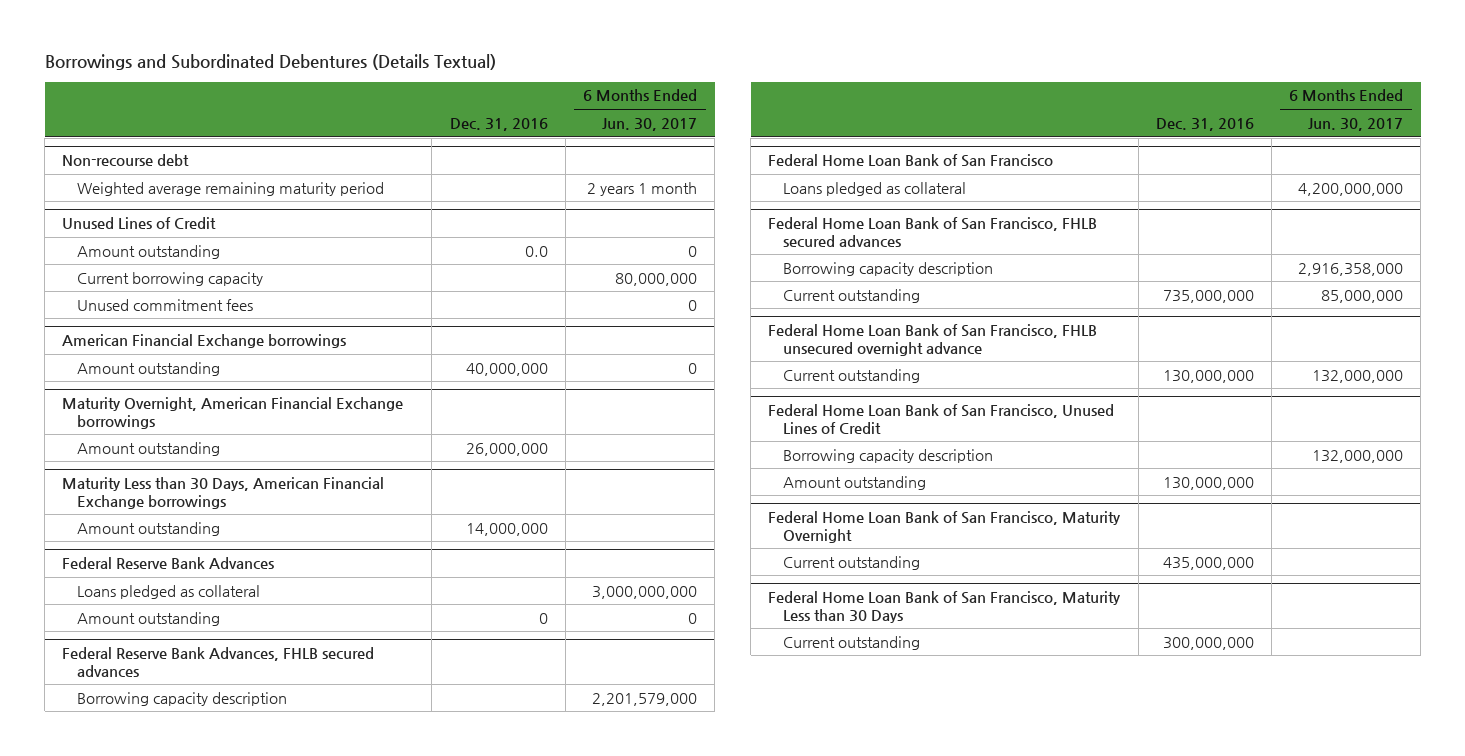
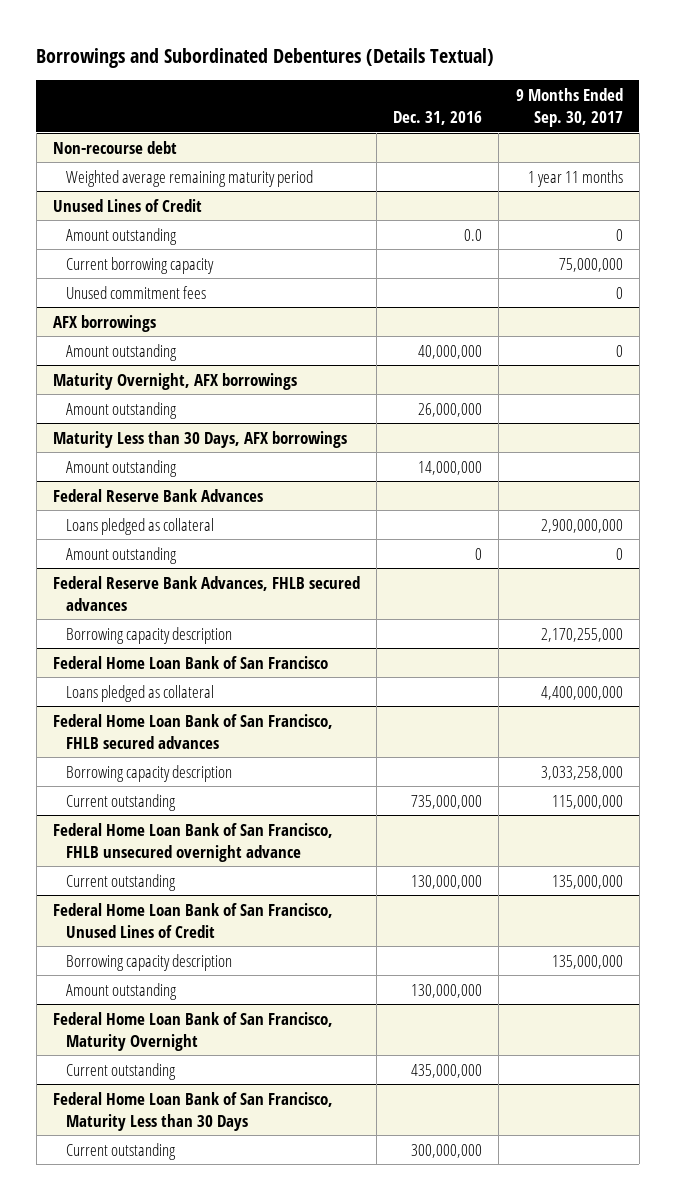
- | Dec. 31, 2016 | 6 Months Ended Jun. 30, 2017
+ | Dec. 31, 2016 | 9 Months Ended Sep. 30, 2017
- American Financial Exchange borrowings
+ AFX borrowings
- Maturity Overnight, American Financial Exchange borrowings
+ Maturity Overnight, AFX borrowings
- Maturity Less than 30 Days, American Financial Exchange borrowings
+ Maturity Less than 30 Days, AFX borrowings

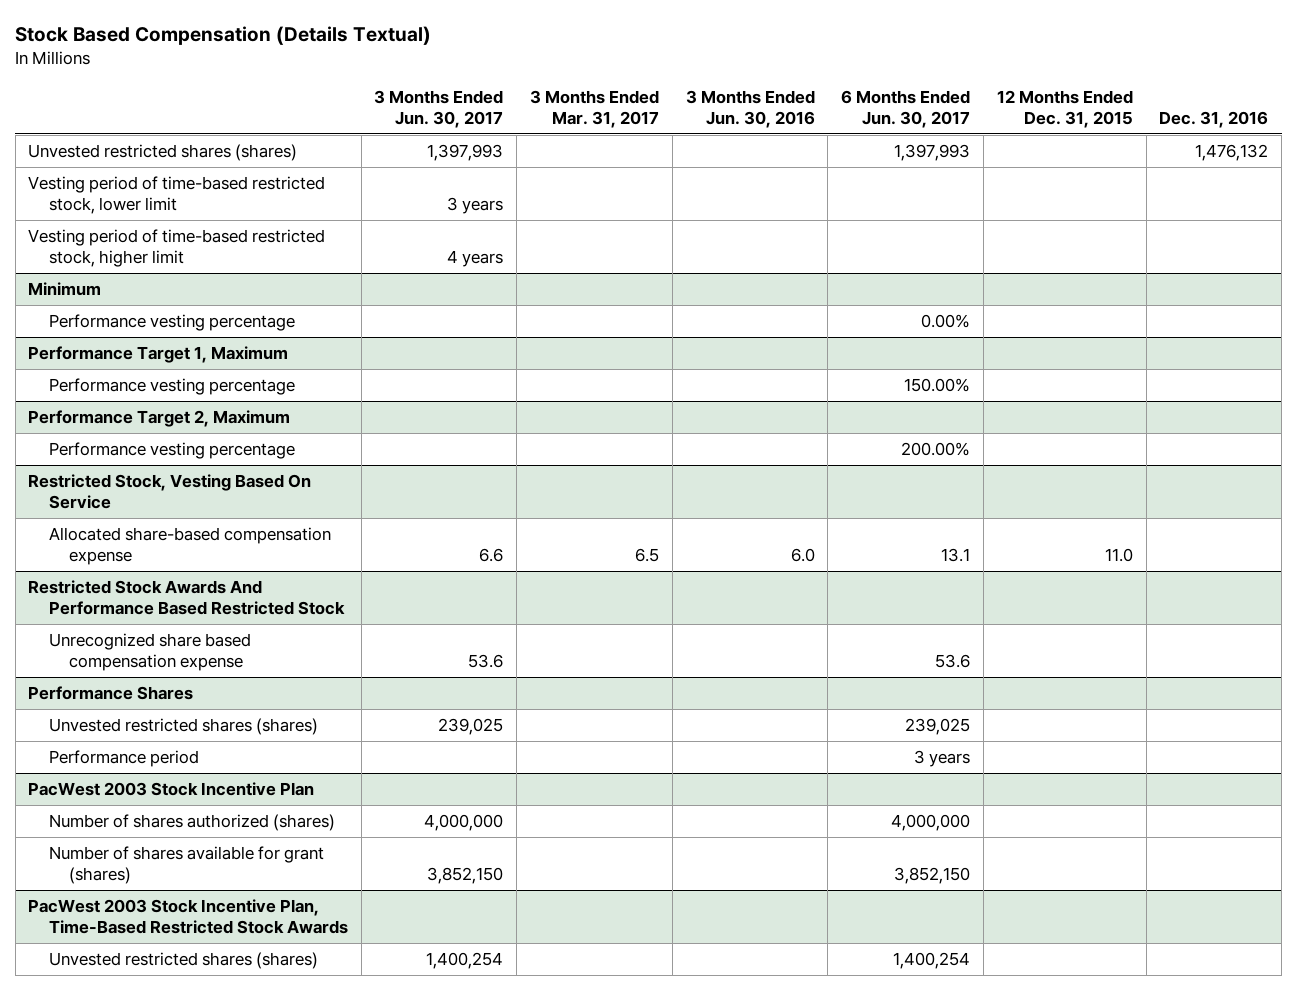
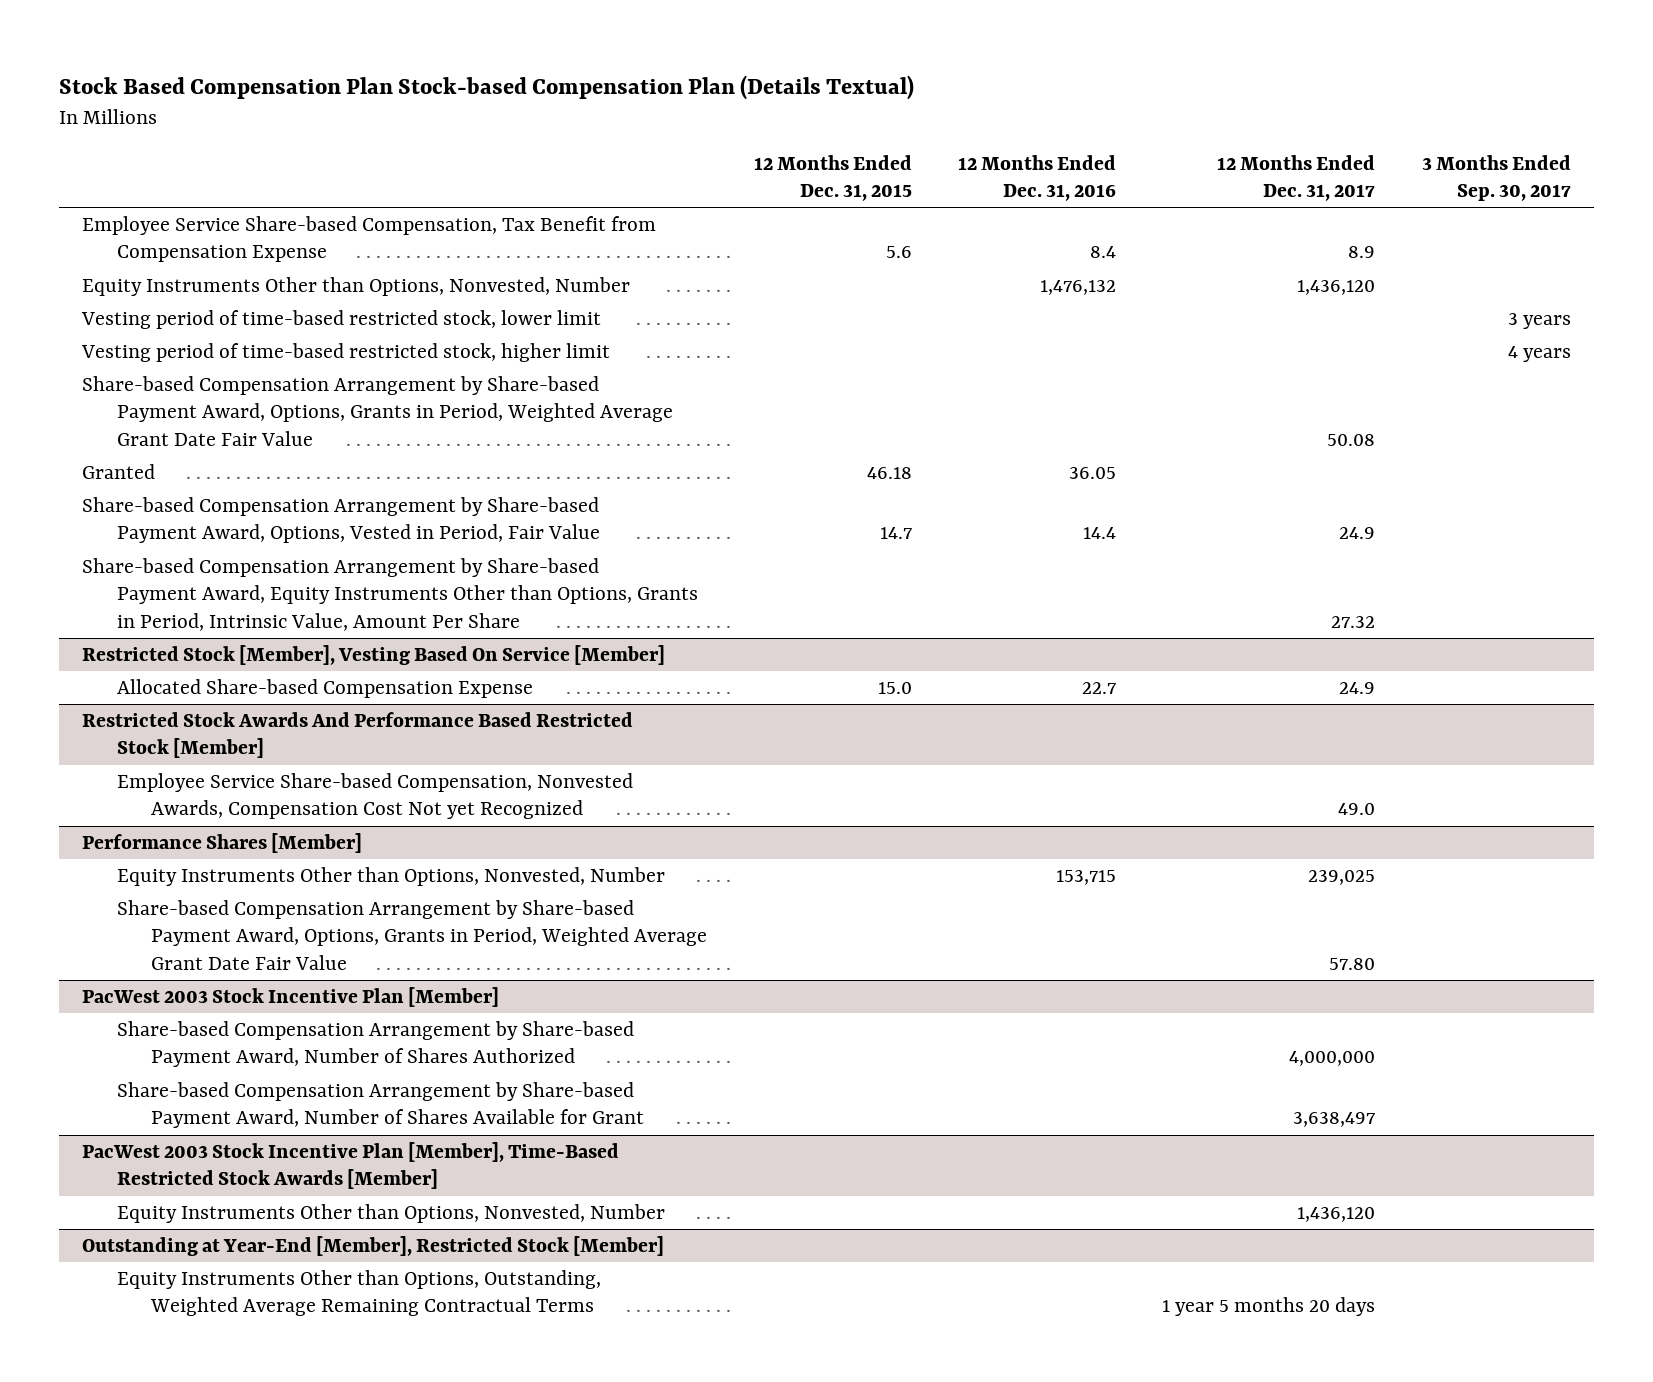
- Stock Based Compensation (Details Textual)
+ Stock Based Compensation Plan Stock-based Compensation Plan (Details Textual)
- | 3 Months Ended Jun. 30, 2017 | 3 Months Ended Mar. 31, 2017 | 3 Months Ended Jun. 30, 2016 | 6 Months Ended Jun. 30, 2017 | 12 Months Ended Dec. 31, 2015 | Dec. 31, 2016
+ | 12 Months Ended Dec. 31, 2015 | 12 Months Ended Dec. 31, 2016 | 12 Months Ended Dec. 31, 2017 | 3 Months Ended Sep. 30, 2017
- Unvested restricted shares (shares) | 1,397,993 | | | 1,397,993 | | 1,476,132
+ Employee Service Share-based Compensation, Tax Benefit from Compensation Expense | 5.6 | 8.4 | 8.9 |
+ Equity Instruments Other than Options, Nonvested, Number | | 1,476,132 | 1,436,120 |
- Minimum
- Performance vesting percentage | | | | 0.00% | |
- Performance Target 1, Maximum
- Performance vesting percentage | | | | 150.00% | |
- Performance Target 2, Maximum
- Performance vesting percentage | | | | 200.00% | |
- Restricted Stock, Vesting Based On Service
- Allocated share-based compensation expense | 6.6 | 6.5 | 6.0 | 13.1 | 11.0 |
- Restricted Stock Awards And Performance Based Restricted Stock
- Unrecognized share based compensation expense | 53.6 | | | 53.6 | |
- Performance Shares
- Unvested restricted shares (shares) | 239,025 | | | 239,025 | |
- Performance period | | | | 3 years | |
- PacWest 2003 Stock Incentive Plan
- Number of shares authorized (shares) | 4,000,000 | | | 4,000,000 | |
- Number of shares available for grant (shares) | 3,852,150 | | | 3,852,150 | |
- PacWest 2003 Stock Incentive Plan, Time-Based Restricted Stock Awards
- Unvested restricted shares (shares) | 1,400,254 | | | 1,400,254 | |
+ Share-based Compensation Arrangement by Share-based Payment Award, Options, Grants in Period, Weighted Average Grant Date Fair Value | | | 50.08 |
+ Granted | 46.18 | 36.05 | |
+ Share-based Compensation Arrangement by Share-based Payment Award, Options, Vested in Period, Fair Value | 14.7 | 14.4 | 24.9 |
+ Share-based Compensation Arrangement by Share-based Payment Award, Equity Instruments Other than Options, Grants in Period, Intrinsic Value, Amount Per Share | | | 27.32 |
+ Restricted Stock [Member], Vesting Based On Service [Member]
+ Allocated Share-based Compensation Expense | 15.0 | 22.7 | 24.9 |
+ Restricted Stock Awards And Performance Based Restricted Stock [Member]
+ Employee Service Share-based Compensation, Nonvested Awards, Compensation Cost Not yet Recognized | | | 49.0 |
+ Performance Shares [Member]
+ Equity Instruments Other than Options, Nonvested, Number | | 153,715 | 239,025 |
+ Share-based Compensation Arrangement by Share-based Payment Award, Options, Grants in Period, Weighted Average Grant Date Fair Value | | | 57.80 |
+ PacWest 2003 Stock Incentive Plan [Member]
+ Share-based Compensation Arrangement by Share-based Payment Award, Number of Shares Authorized | | | 4,000,000 |
+ Share-based Compensation Arrangement by Share-based Payment Award, Number of Shares Available for Grant | | | 3,638,497 |
+ PacWest 2003 Stock Incentive Plan [Member], Time-Based Restricted Stock Awards [Member]
+ Equity Instruments Other than Options, Nonvested, Number | | | 1,436,120 |
+ Outstanding at Year-End [Member], Restricted Stock [Member]
+ Equity Instruments Other than Options, Outstanding, Weighted Average Remaining Contractual Terms | | | 1 year 5 months 20 days |

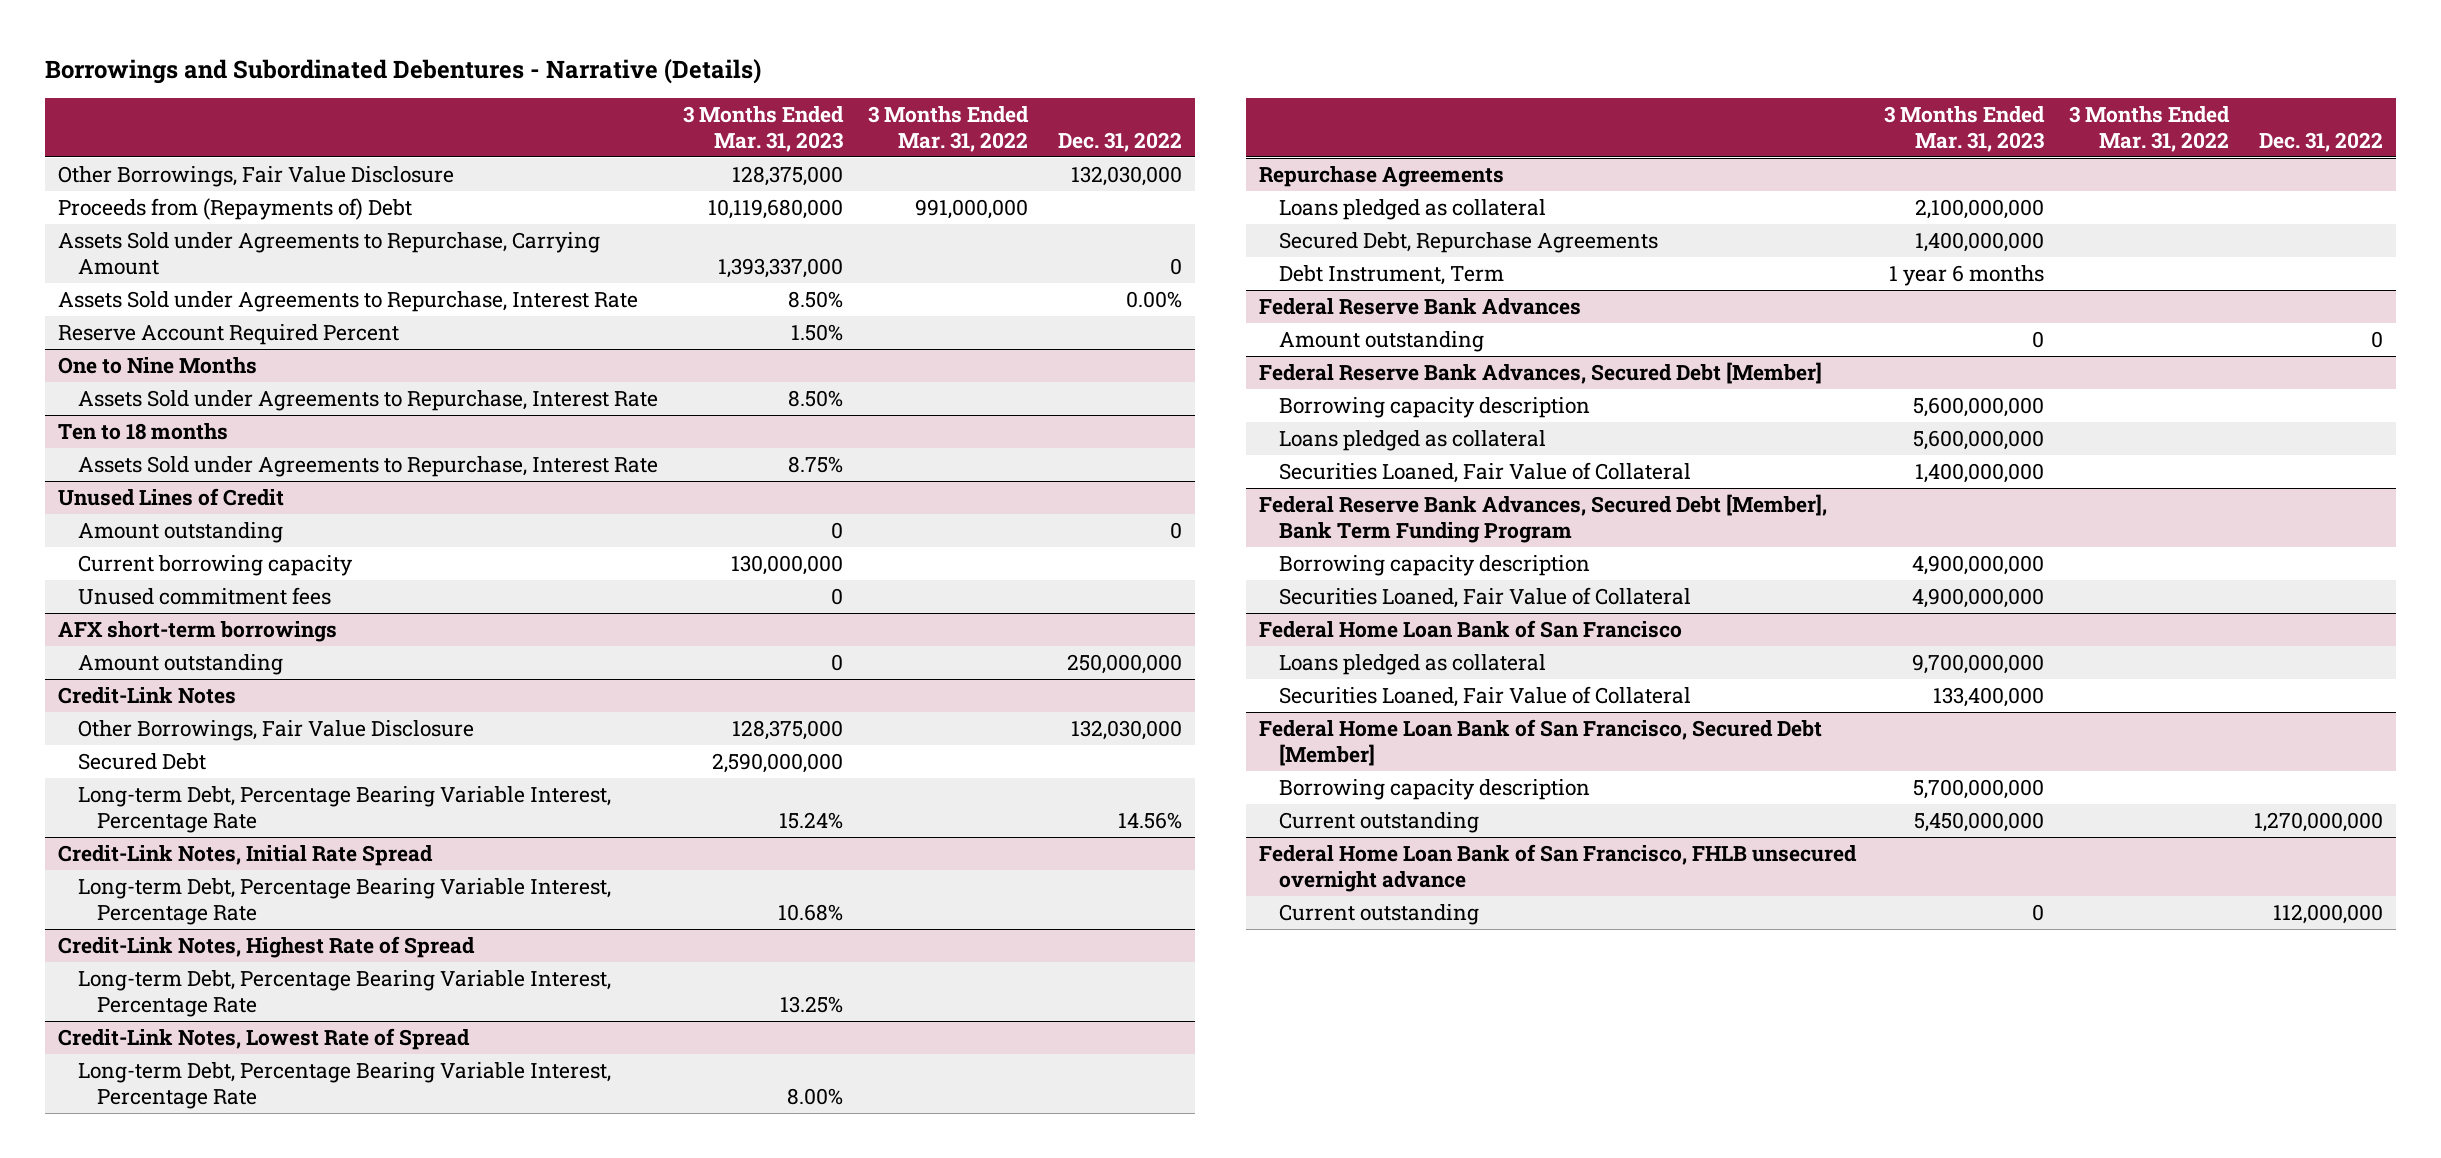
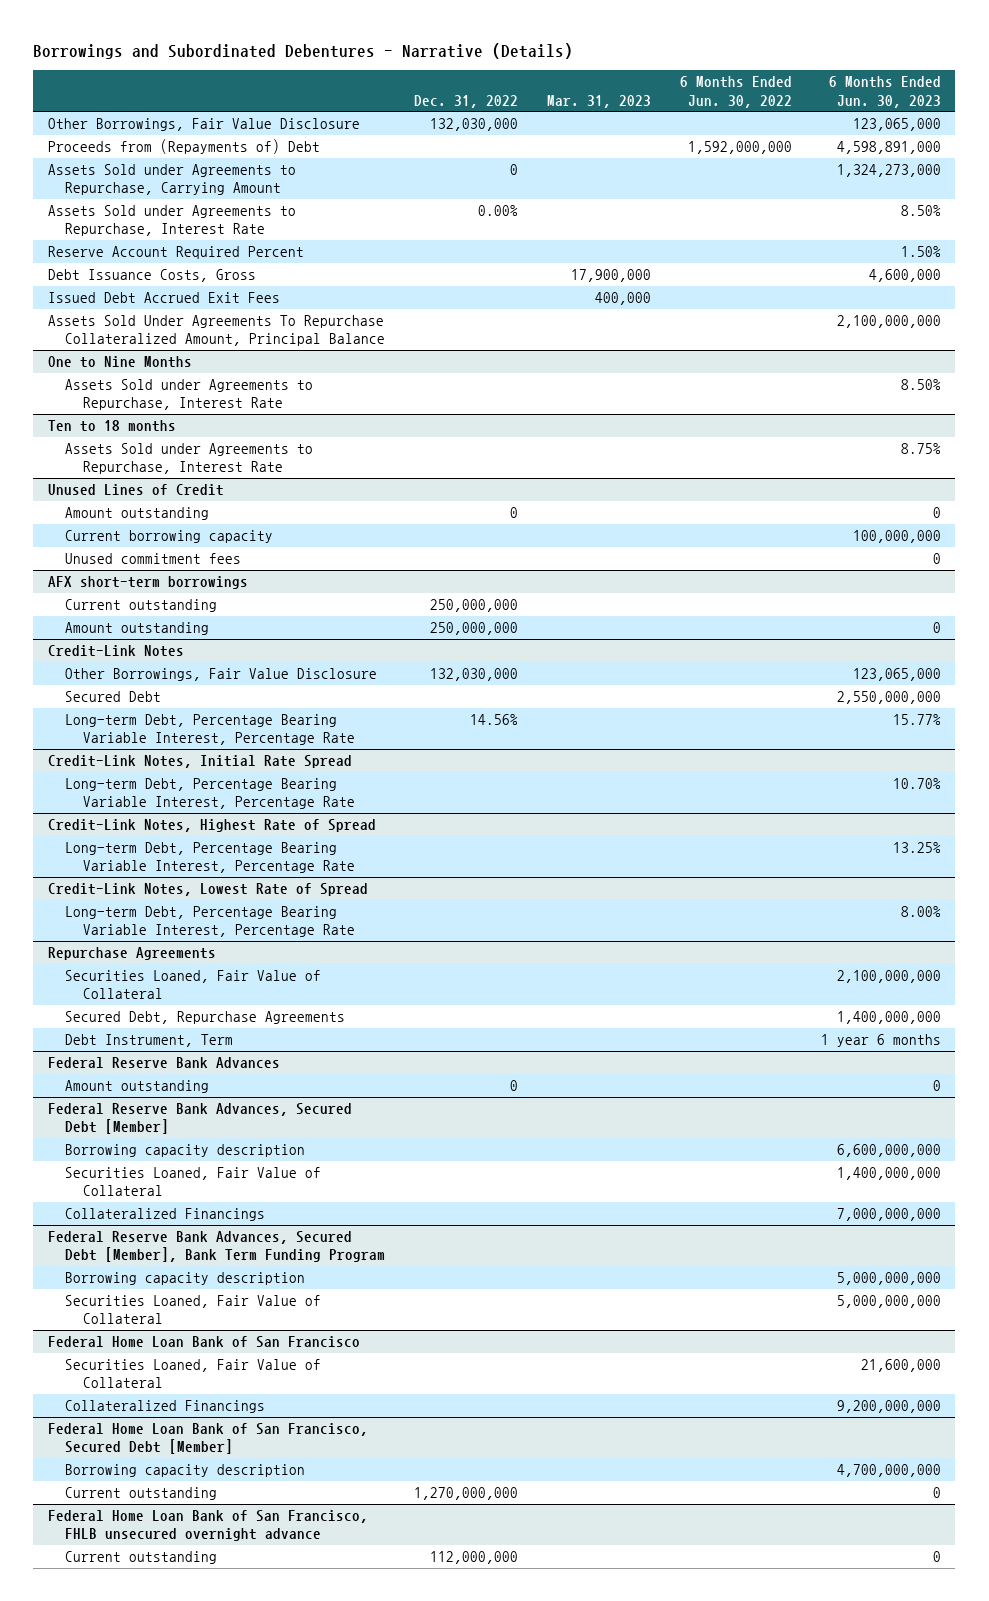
- | 3 Months Ended Mar. 31, 2023 | 3 Months Ended Mar. 31, 2022 | Dec. 31, 2022
+ | Dec. 31, 2022 | Mar. 31, 2023 | 6 Months Ended Jun. 30, 2022 | 6 Months Ended Jun. 30, 2023
+ Debt Issuance Costs, Gross | | 17,900,000 | | 4,600,000
+ Issued Debt Accrued Exit Fees | | 400,000 | |
+ Assets Sold Under Agreements To Repurchase Collateralized Amount, Principal Balance | | | | 2,100,000,000
@ AFX short-term borrowings
+ Current outstanding | 250,000,000 | | |
@ Repurchase Agreements
- Loans pledged as collateral | 2,100,000,000 | |
+ Securities Loaned, Fair Value of Collateral | | | | 2,100,000,000
@ Federal Reserve Bank Advances, Secured Debt [Member]
- Loans pledged as collateral | 5,600,000,000 | |
+ Collateralized Financings | | | | 7,000,000,000
@ Federal Home Loan Bank of San Francisco
- Loans pledged as collateral | 9,700,000,000 | |
+ Collateralized Financings | | | | 9,200,000,000

